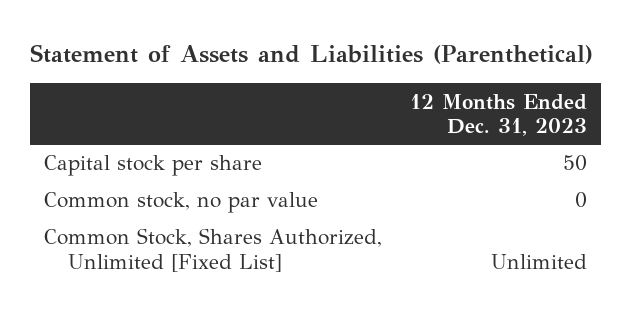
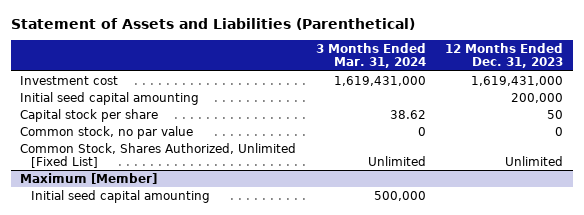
- | 12 Months Ended Dec. 31, 2023
+ | 3 Months Ended Mar. 31, 2024 | 12 Months Ended Dec. 31, 2023
+ Investment cost | 1,619,431,000 | 1,619,431,000
+ Initial seed capital amounting | | 200,000
+ Maximum [Member]
+ Initial seed capital amounting | 500,000 |

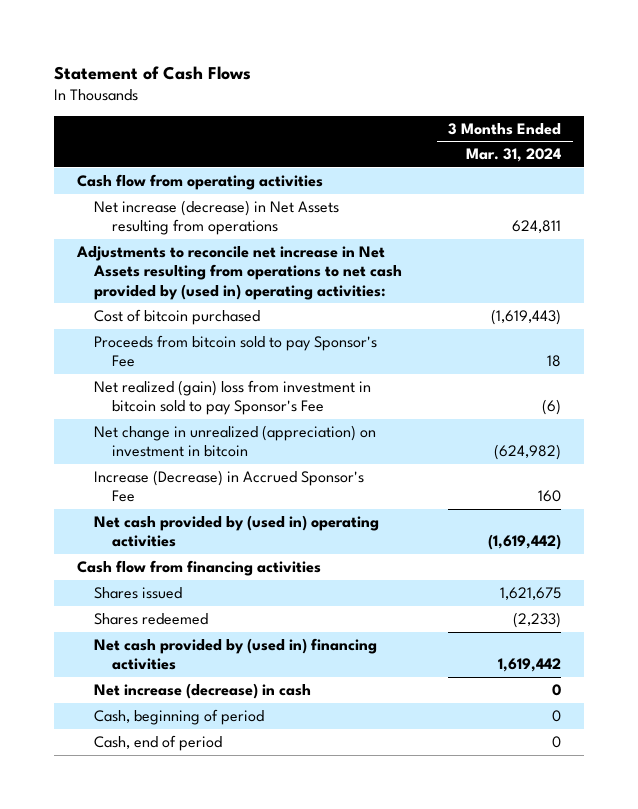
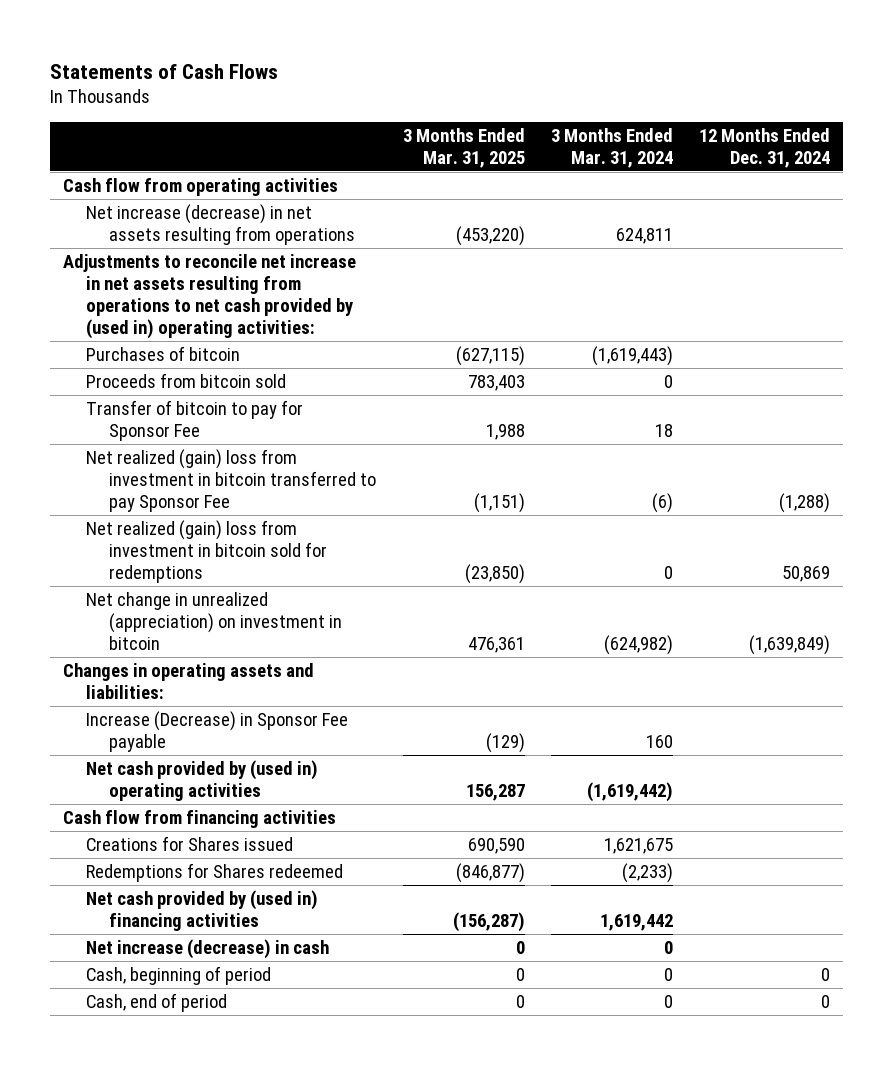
- Statement of Cash Flows
+ Statements of Cash Flows
- | 3 Months Ended Mar. 31, 2024
+ | 3 Months Ended Mar. 31, 2025 | 3 Months Ended Mar. 31, 2024 | 12 Months Ended Dec. 31, 2024
- Net increase (decrease) in Net Assets resulting from operations | 624,811
- Adjustments to reconcile net increase in Net Assets resulting from operations to net cash provided by (used in) operating activities:
- Cost of bitcoin purchased | (1,619,443)
- Proceeds from bitcoin sold to pay Sponsor's Fee | 18
- Net realized (gain) loss from investment in bitcoin sold to pay Sponsor's Fee | (6)
+ Net increase (decrease) in net assets resulting from operations | (453,220) | 624,811 |
+ Adjustments to reconcile net increase in net assets resulting from operations to net cash provided by (used in) operating activities:
+ Purchases of bitcoin | (627,115) | (1,619,443) |
+ Proceeds from bitcoin sold | 783,403 | 0 |
+ Transfer of bitcoin to pay for Sponsor Fee | 1,988 | 18 |
+ Net realized (gain) loss from investment in bitcoin transferred to pay Sponsor Fee | (1,151) | (6) | (1,288)
+ Net realized (gain) loss from investment in bitcoin sold for redemptions | (23,850) | 0 | 50,869
- Increase (Decrease) in Accrued Sponsor's Fee | 160
+ Changes in operating assets and liabilities:
+ Increase (Decrease) in Sponsor Fee payable | (129) | 160 |
- Shares issued | 1,621,675
- Shares redeemed | (2,233)
+ Creations for Shares issued | 690,590 | 1,621,675 |
+ Redemptions for Shares redeemed | (846,877) | (2,233) |

